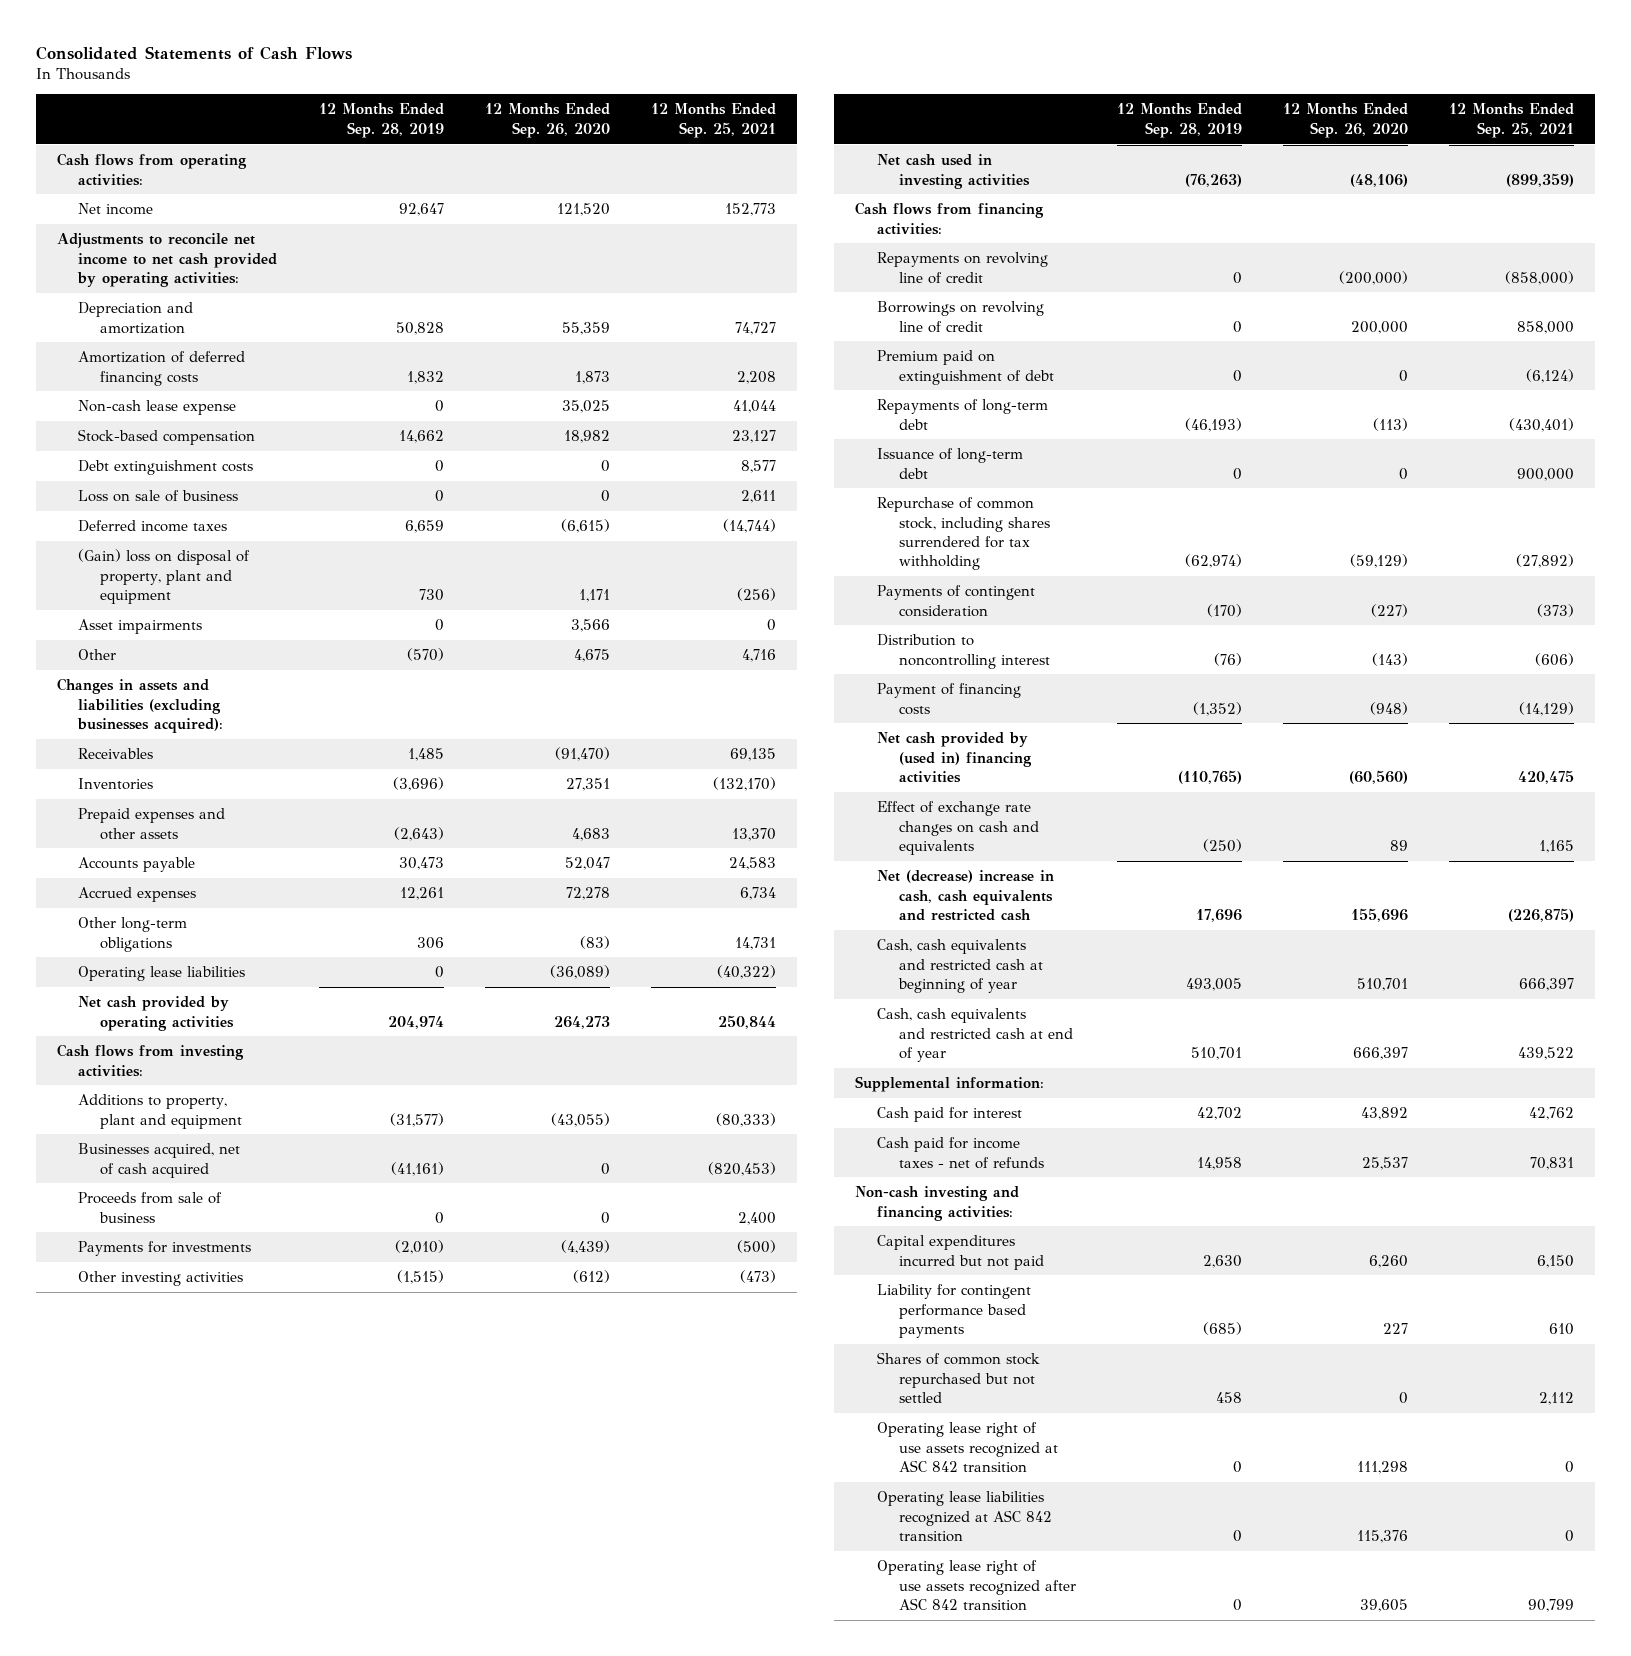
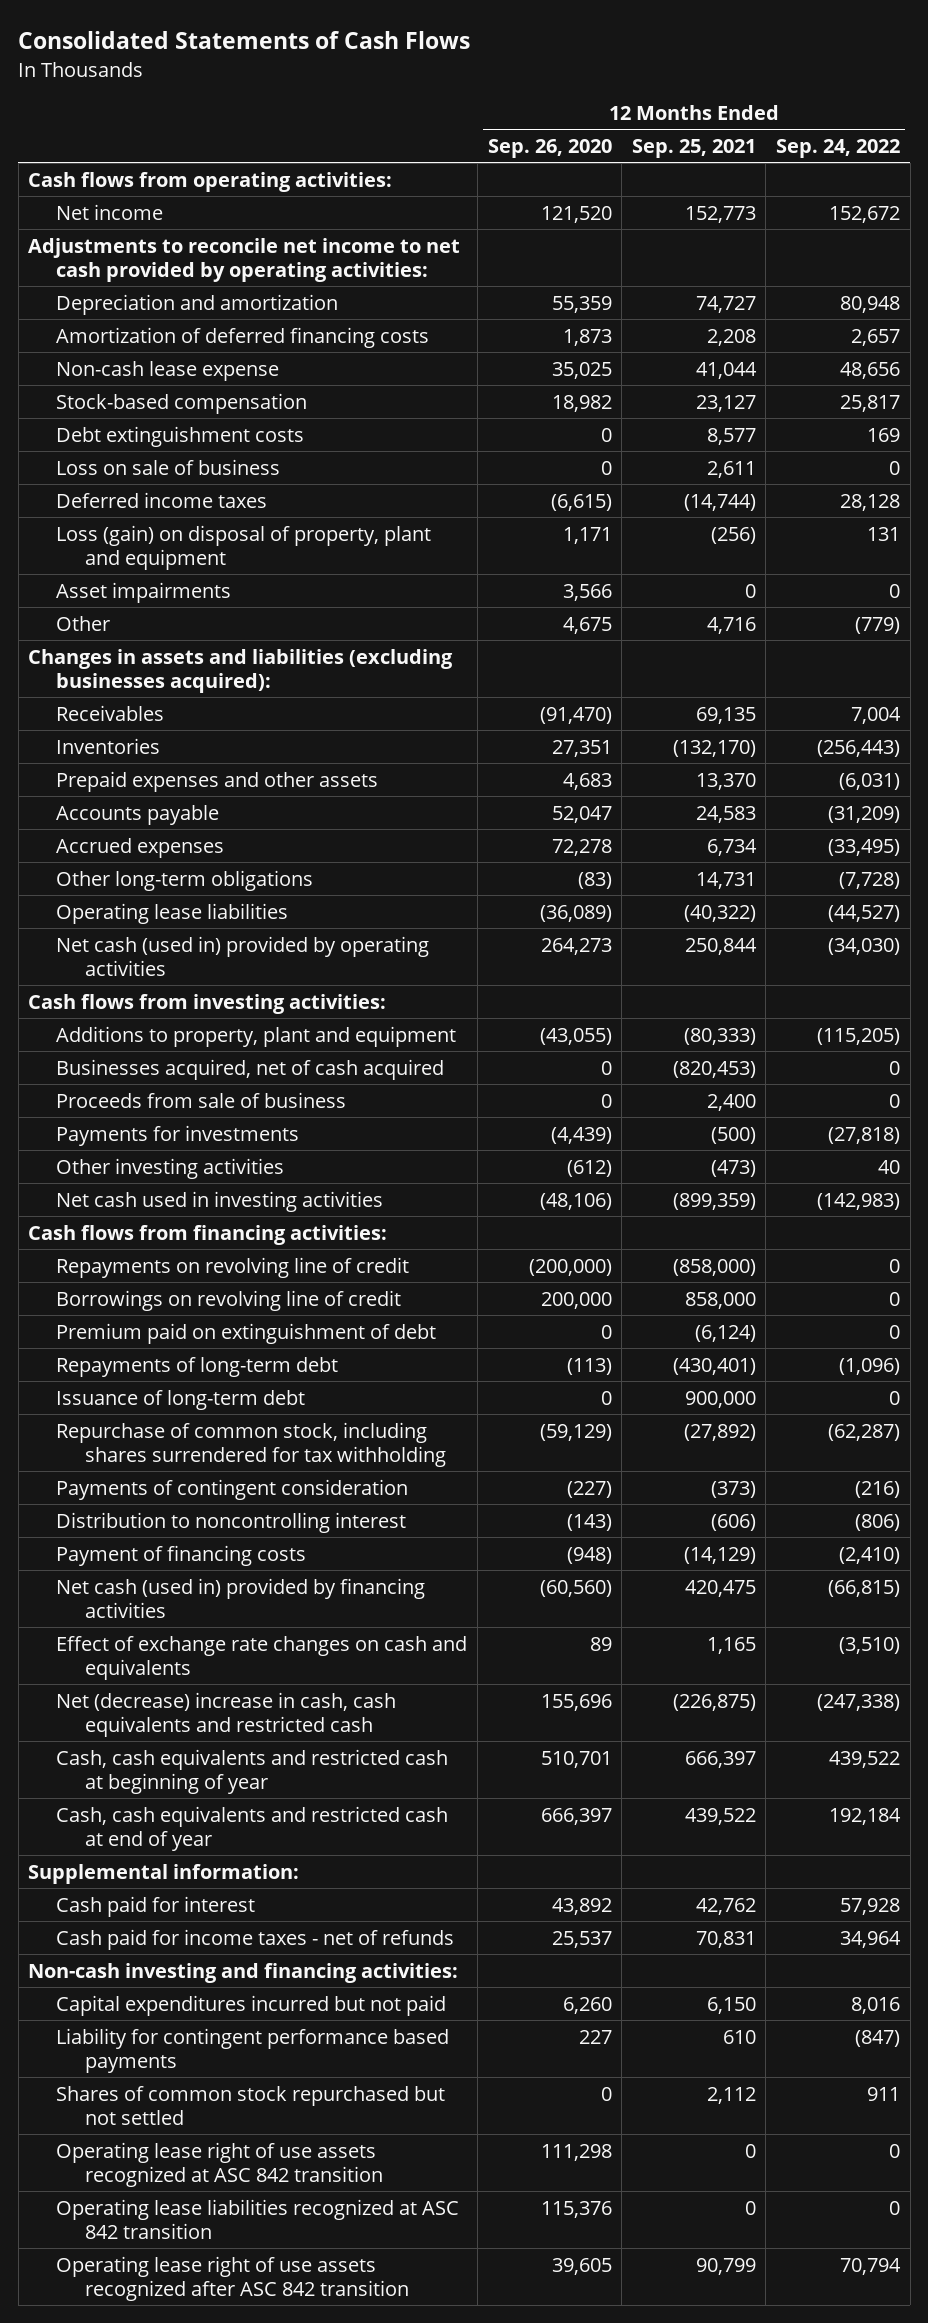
- | 12 Months Ended Sep. 28, 2019 | 12 Months Ended Sep. 26, 2020 | 12 Months Ended Sep. 25, 2021
+ | 12 Months Ended Sep. 26, 2020 | 12 Months Ended Sep. 25, 2021 | 12 Months Ended Sep. 24, 2022
- (Gain) loss on disposal of property, plant and equipment | 730 | 1,171 | (256)
+ Loss (gain) on disposal of property, plant and equipment | 1,171 | (256) | 131
- Net cash provided by operating activities | 204,974 | 264,273 | 250,844
+ Net cash (used in) provided by operating activities | 264,273 | 250,844 | (34,030)
- Net cash provided by (used in) financing activities | (110,765) | (60,560) | 420,475
+ Net cash (used in) provided by financing activities | (60,560) | 420,475 | (66,815)

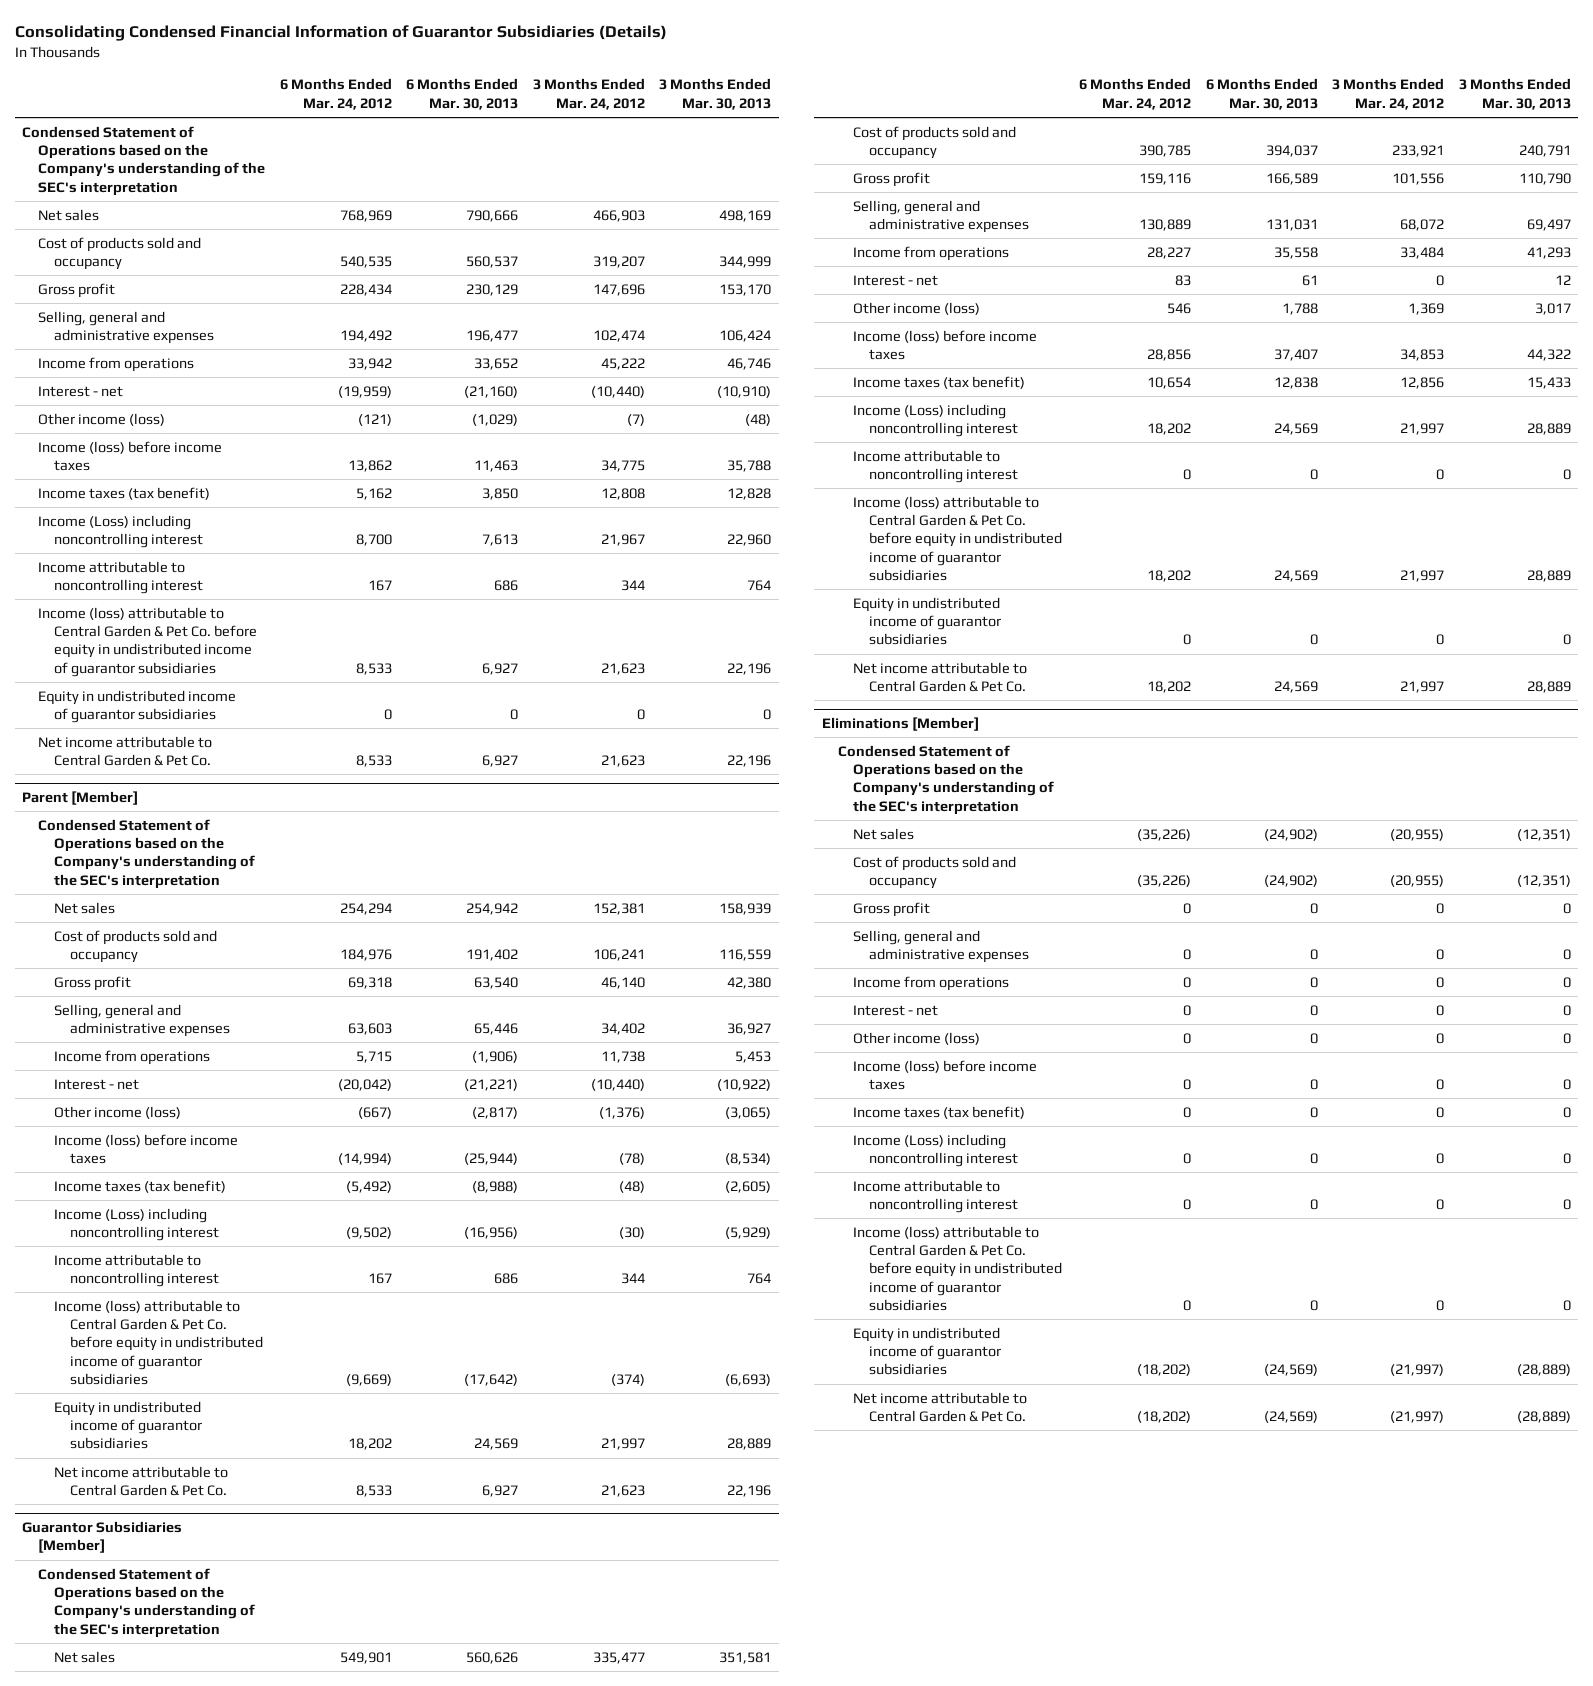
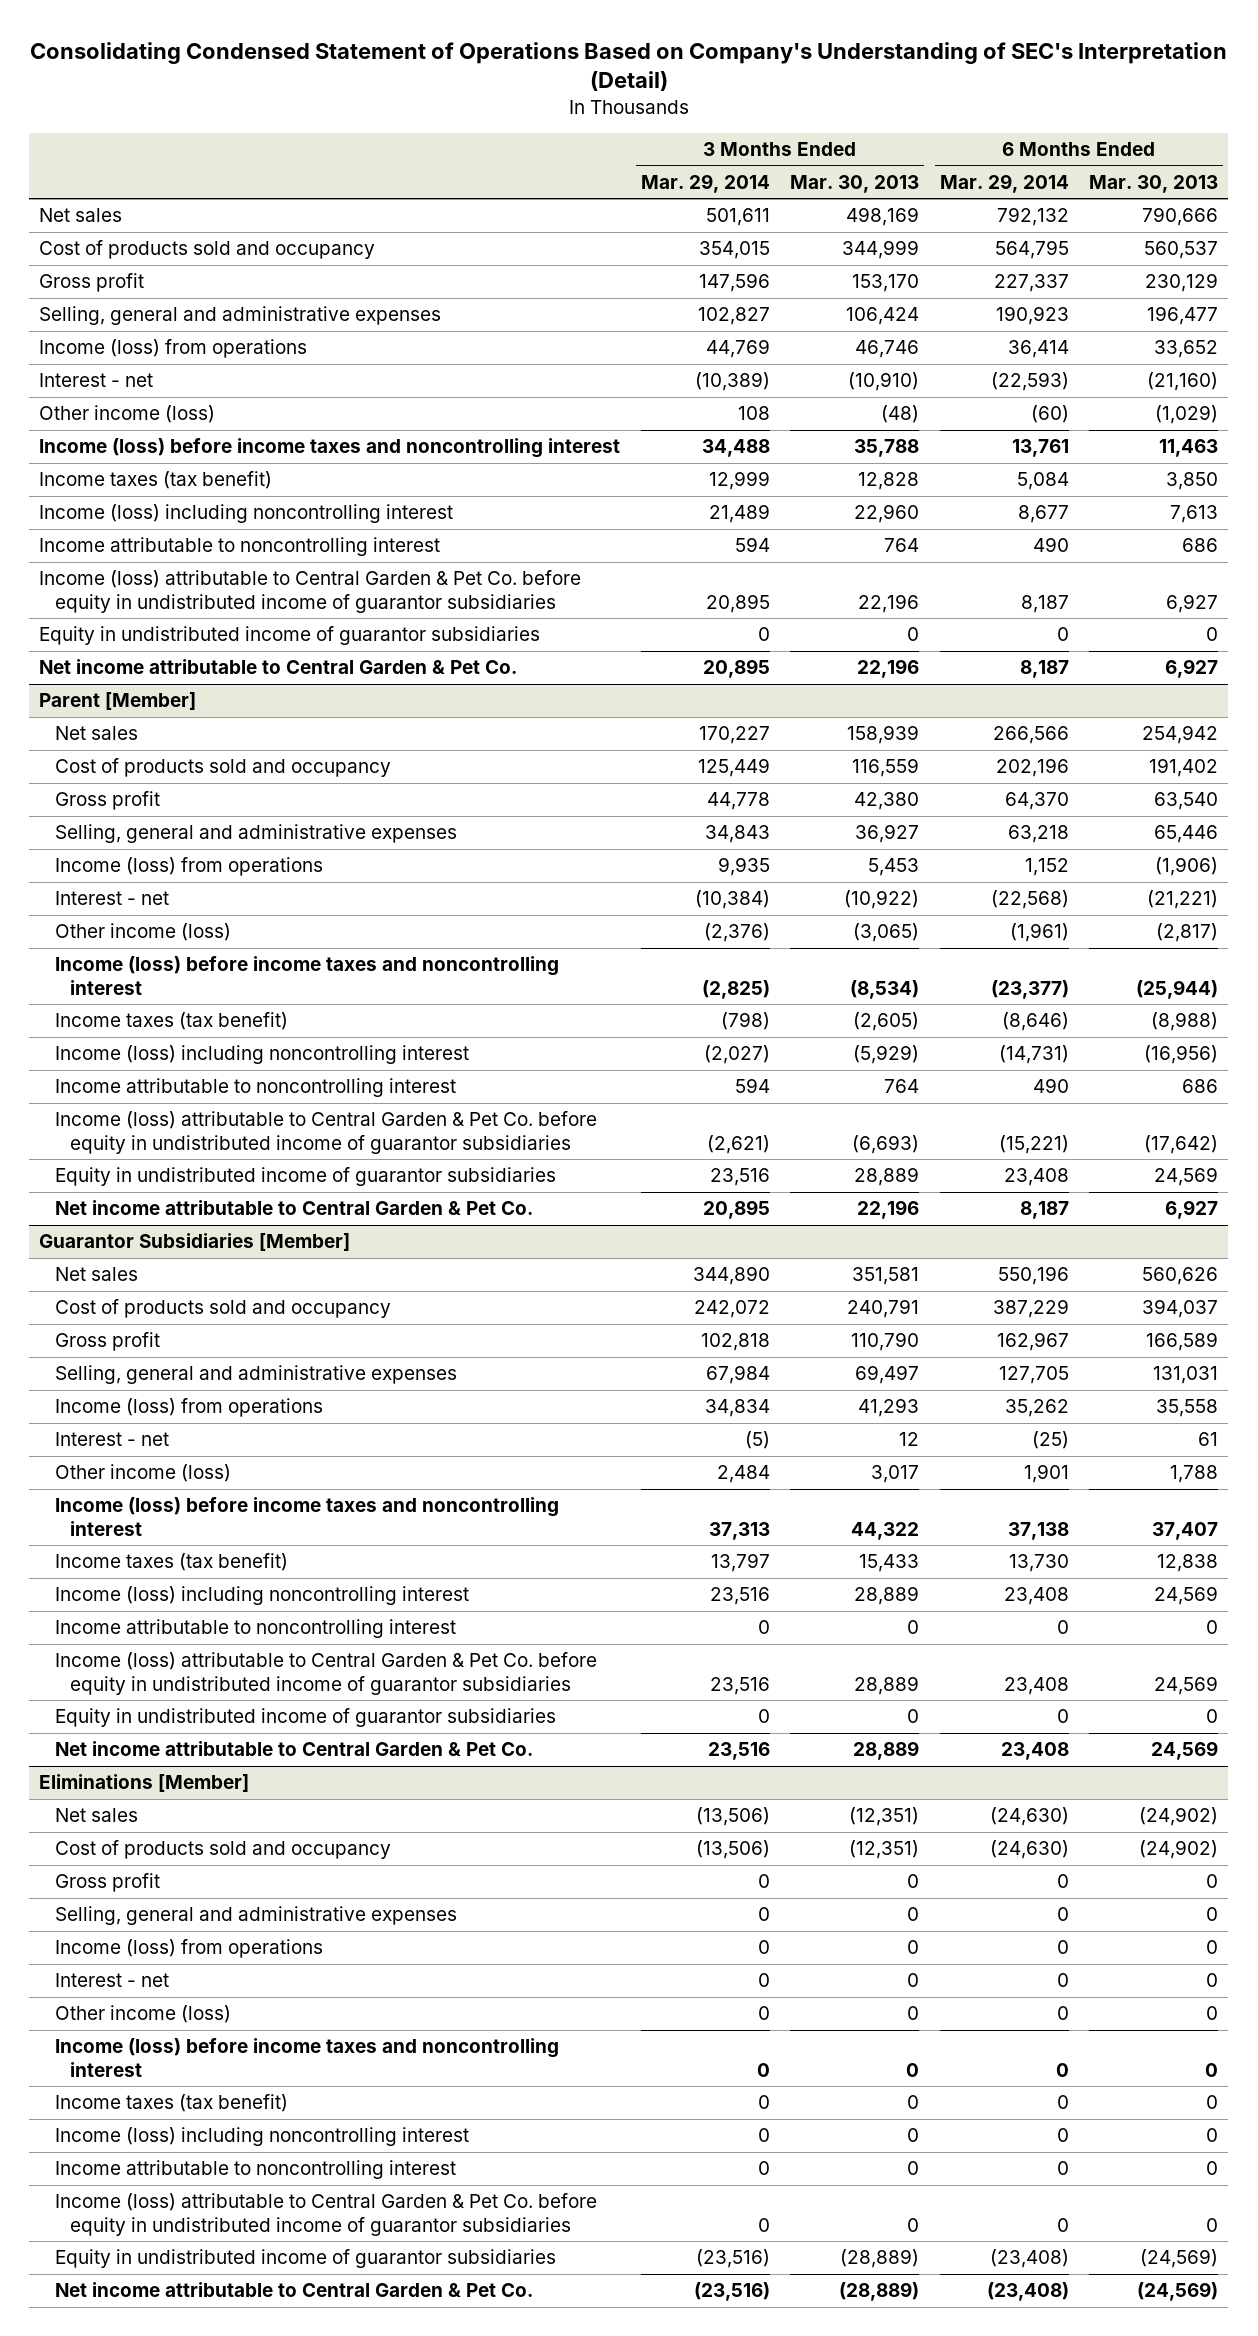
- Consolidating Condensed Financial Information of Guarantor Subsidiaries (Details)
+ Consolidating Condensed Statement of Operations Based on Company's Understanding of SEC's Interpretation (Detail)
- | 6 Months Ended Mar. 24, 2012 | 6 Months Ended Mar. 30, 2013 | 3 Months Ended Mar. 24, 2012 | 3 Months Ended Mar. 30, 2013
+ | 3 Months Ended Mar. 29, 2014 | 3 Months Ended Mar. 30, 2013 | 6 Months Ended Mar. 29, 2014 | 6 Months Ended Mar. 30, 2013
- Condensed Statement of Operations based on the Company's understanding of the SEC's interpretation
- Income from operations | 33,942 | 33,652 | 45,222 | 46,746
+ Income (loss) from operations | 44,769 | 46,746 | 36,414 | 33,652
- Income (loss) before income taxes | 13,862 | 11,463 | 34,775 | 35,788
+ Income (loss) before income taxes and noncontrolling interest | 34,488 | 35,788 | 13,761 | 11,463
- Income (Loss) including noncontrolling interest | 8,700 | 7,613 | 21,967 | 22,960
+ Income (loss) including noncontrolling interest | 21,489 | 22,960 | 8,677 | 7,613
@ Parent [Member]
- Condensed Statement of Operations based on the Company's understanding of the SEC's interpretation
- Income from operations | 5,715 | (1,906) | 11,738 | 5,453
+ Income (loss) from operations | 9,935 | 5,453 | 1,152 | (1,906)
- Income (loss) before income taxes | (14,994) | (25,944) | (78) | (8,534)
+ Income (loss) before income taxes and noncontrolling interest | (2,825) | (8,534) | (23,377) | (25,944)
- Income (Loss) including noncontrolling interest | (9,502) | (16,956) | (30) | (5,929)
+ Income (loss) including noncontrolling interest | (2,027) | (5,929) | (14,731) | (16,956)
@ Guarantor Subsidiaries [Member]
- Condensed Statement of Operations based on the Company's understanding of the SEC's interpretation
- Income from operations | 28,227 | 35,558 | 33,484 | 41,293
+ Income (loss) from operations | 34,834 | 41,293 | 35,262 | 35,558
- Income (loss) before income taxes | 28,856 | 37,407 | 34,853 | 44,322
+ Income (loss) before income taxes and noncontrolling interest | 37,313 | 44,322 | 37,138 | 37,407
- Income (Loss) including noncontrolling interest | 18,202 | 24,569 | 21,997 | 28,889
+ Income (loss) including noncontrolling interest | 23,516 | 28,889 | 23,408 | 24,569
@ Eliminations [Member]
- Condensed Statement of Operations based on the Company's understanding of the SEC's interpretation
- Income from operations | 0 | 0 | 0 | 0
+ Income (loss) from operations | 0 | 0 | 0 | 0
- Income (loss) before income taxes | 0 | 0 | 0 | 0
+ Income (loss) before income taxes and noncontrolling interest | 0 | 0 | 0 | 0
- Income (Loss) including noncontrolling interest | 0 | 0 | 0 | 0
+ Income (loss) including noncontrolling interest | 0 | 0 | 0 | 0

